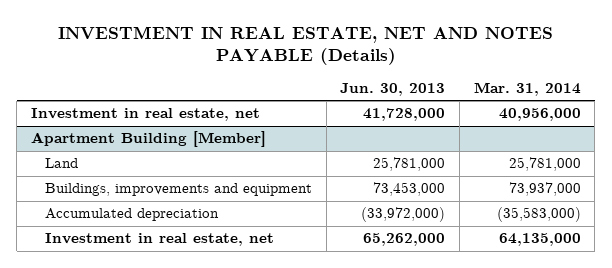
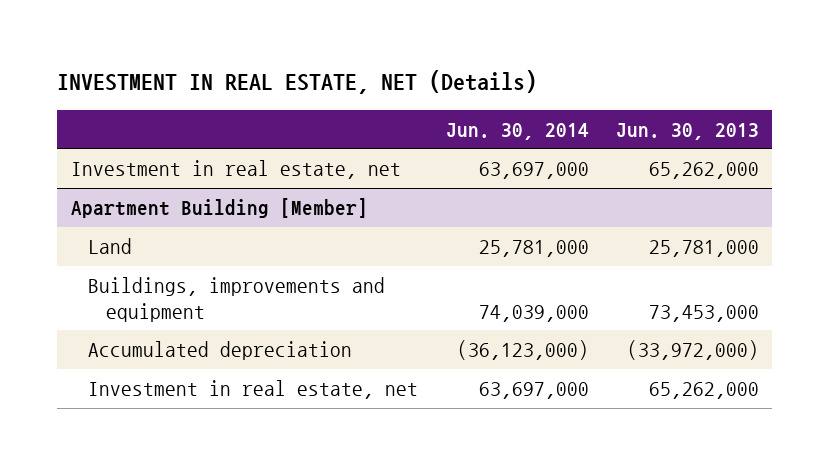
- INVESTMENT IN REAL ESTATE, NET AND NOTES PAYABLE (Details)
+ INVESTMENT IN REAL ESTATE, NET (Details)
- | Jun. 30, 2013 | Mar. 31, 2014
+ | Jun. 30, 2014 | Jun. 30, 2013
- Investment in real estate, net | 41,728,000 | 40,956,000
+ Investment in real estate, net | 63,697,000 | 65,262,000

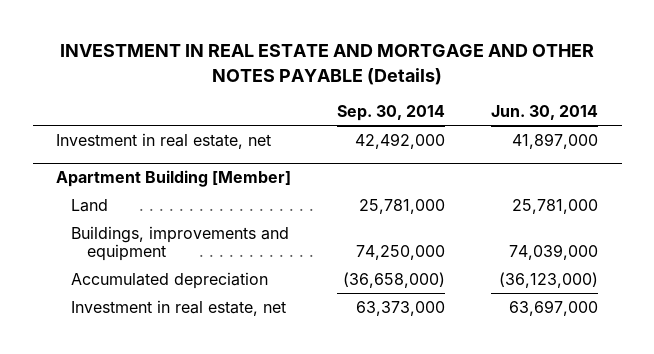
- INVESTMENT IN REAL ESTATE, NET (Details)
+ INVESTMENT IN REAL ESTATE AND MORTGAGE AND OTHER NOTES PAYABLE (Details)
- | Jun. 30, 2014 | Jun. 30, 2013
+ | Sep. 30, 2014 | Jun. 30, 2014
- Investment in real estate, net | 63,697,000 | 65,262,000
+ Investment in real estate, net | 42,492,000 | 41,897,000

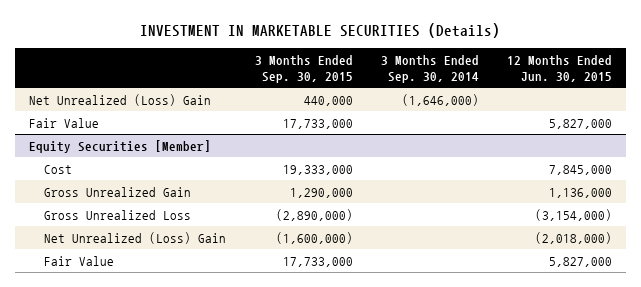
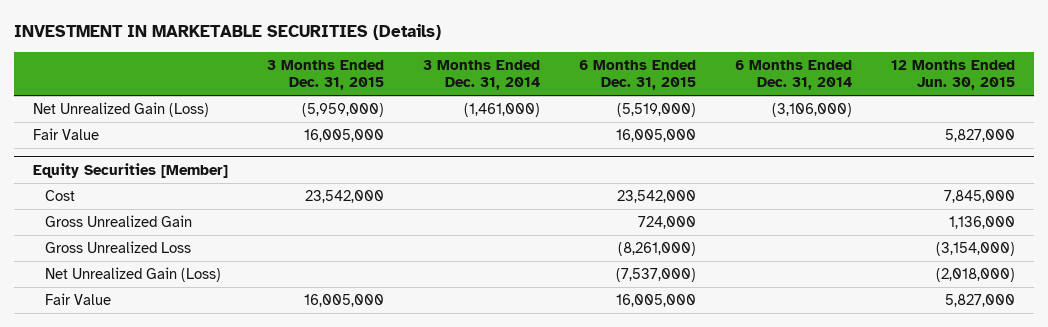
- | 3 Months Ended Sep. 30, 2015 | 3 Months Ended Sep. 30, 2014 | 12 Months Ended Jun. 30, 2015
+ | 3 Months Ended Dec. 31, 2015 | 3 Months Ended Dec. 31, 2014 | 6 Months Ended Dec. 31, 2015 | 6 Months Ended Dec. 31, 2014 | 12 Months Ended Jun. 30, 2015
- Net Unrealized (Loss) Gain | 440,000 | (1,646,000) |
+ Net Unrealized Gain (Loss) | (5,959,000) | (1,461,000) | (5,519,000) | (3,106,000) |
@ Equity Securities [Member]
- Net Unrealized (Loss) Gain | (1,600,000) | | (2,018,000)
+ Net Unrealized Gain (Loss) | | | (7,537,000) | | (2,018,000)

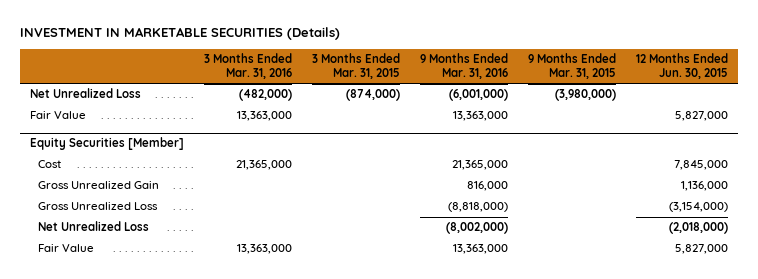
- | 3 Months Ended Dec. 31, 2015 | 3 Months Ended Dec. 31, 2014 | 6 Months Ended Dec. 31, 2015 | 6 Months Ended Dec. 31, 2014 | 12 Months Ended Jun. 30, 2015
+ | 3 Months Ended Mar. 31, 2016 | 3 Months Ended Mar. 31, 2015 | 9 Months Ended Mar. 31, 2016 | 9 Months Ended Mar. 31, 2015 | 12 Months Ended Jun. 30, 2015
- Net Unrealized Gain (Loss) | (5,959,000) | (1,461,000) | (5,519,000) | (3,106,000) |
+ Net Unrealized Loss | (482,000) | (874,000) | (6,001,000) | (3,980,000) |
@ Equity Securities [Member]
- Net Unrealized Gain (Loss) | | | (7,537,000) | | (2,018,000)
+ Net Unrealized Loss | | | (8,002,000) | | (2,018,000)

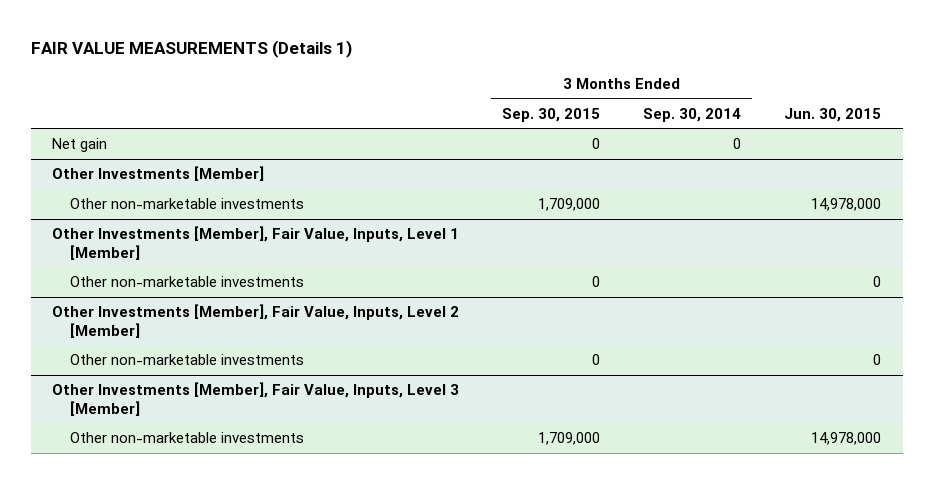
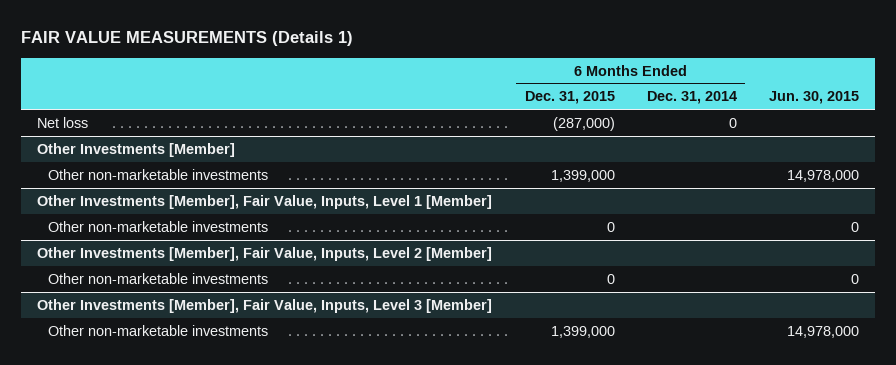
- | 3 Months Ended Sep. 30, 2015 | 3 Months Ended Sep. 30, 2014 | Jun. 30, 2015
+ | 6 Months Ended Dec. 31, 2015 | 6 Months Ended Dec. 31, 2014 | Jun. 30, 2015
- Net gain | 0 | 0 |
+ Net loss | (287,000) | 0 |

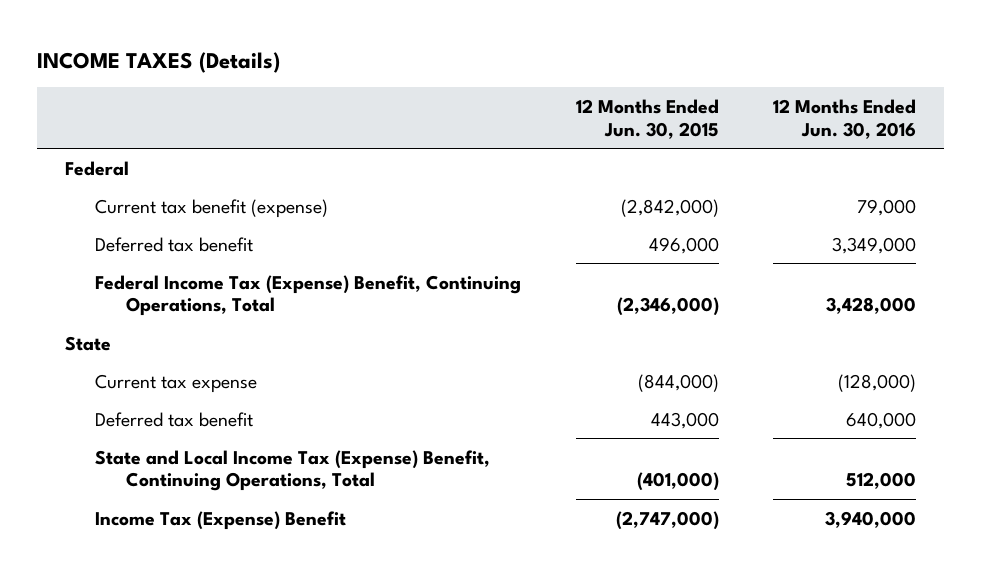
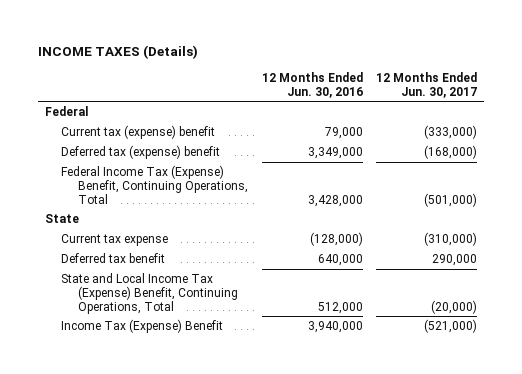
- | 12 Months Ended Jun. 30, 2015 | 12 Months Ended Jun. 30, 2016
+ | 12 Months Ended Jun. 30, 2016 | 12 Months Ended Jun. 30, 2017
- Current tax benefit (expense) | (2,842,000) | 79,000
- Deferred tax benefit | 496,000 | 3,349,000
+ Current tax (expense) benefit | 79,000 | (333,000)
+ Deferred tax (expense) benefit | 3,349,000 | (168,000)

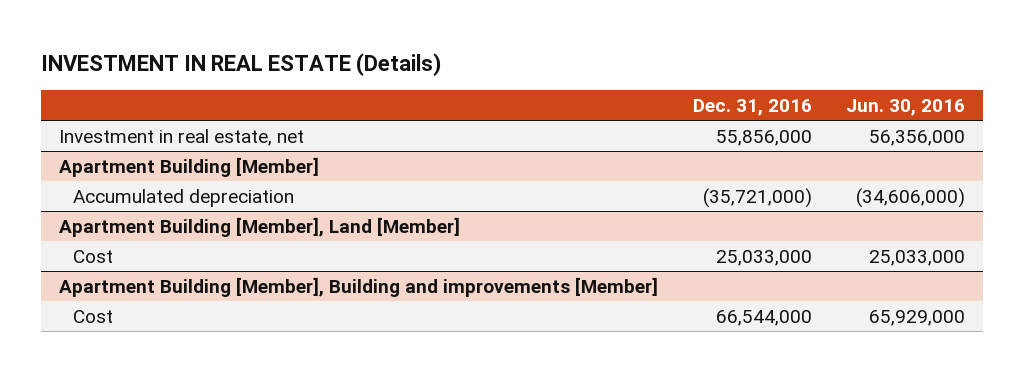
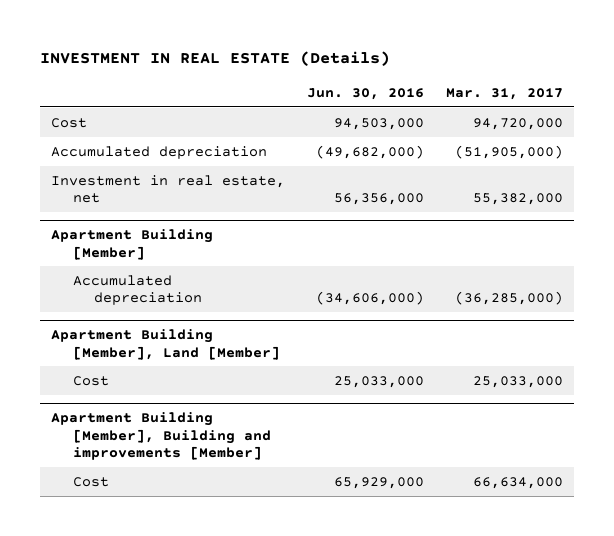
- | Dec. 31, 2016 | Jun. 30, 2016
+ | Jun. 30, 2016 | Mar. 31, 2017
+ Cost | 94,503,000 | 94,720,000
+ Accumulated depreciation | (49,682,000) | (51,905,000)

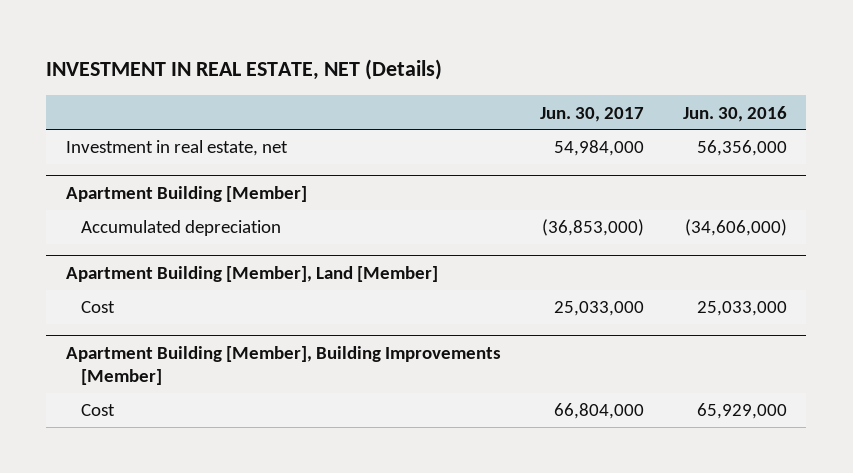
- INVESTMENT IN REAL ESTATE (Details)
+ INVESTMENT IN REAL ESTATE, NET (Details)
- | Jun. 30, 2016 | Mar. 31, 2017
+ | Jun. 30, 2017 | Jun. 30, 2016
- Cost | 94,503,000 | 94,720,000
- Accumulated depreciation | (49,682,000) | (51,905,000)
- Apartment Building [Member], Building and improvements [Member]
+ Apartment Building [Member], Building Improvements [Member]

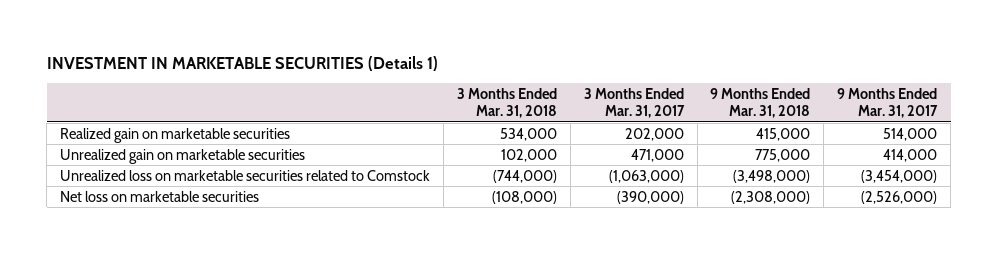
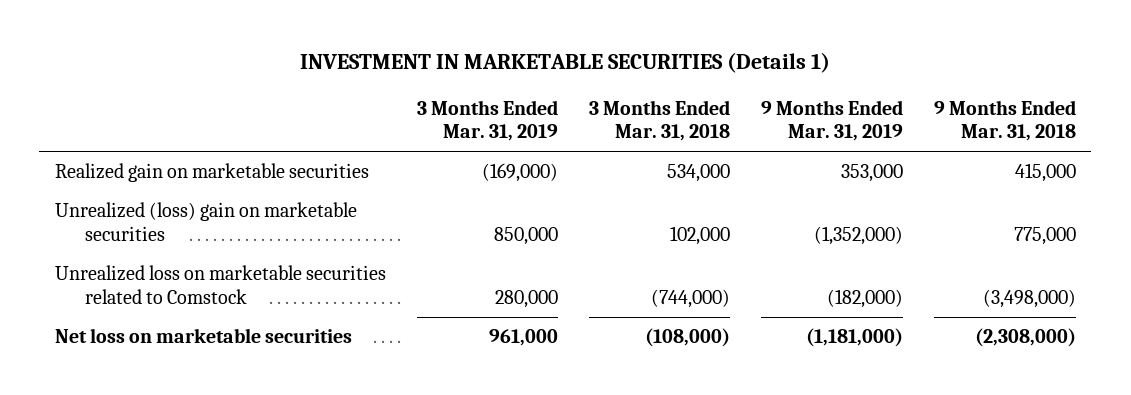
- | 3 Months Ended Mar. 31, 2018 | 3 Months Ended Mar. 31, 2017 | 9 Months Ended Mar. 31, 2018 | 9 Months Ended Mar. 31, 2017
+ | 3 Months Ended Mar. 31, 2019 | 3 Months Ended Mar. 31, 2018 | 9 Months Ended Mar. 31, 2019 | 9 Months Ended Mar. 31, 2018
- Unrealized gain on marketable securities | 102,000 | 471,000 | 775,000 | 414,000
+ Unrealized (loss) gain on marketable securities | 850,000 | 102,000 | (1,352,000) | 775,000

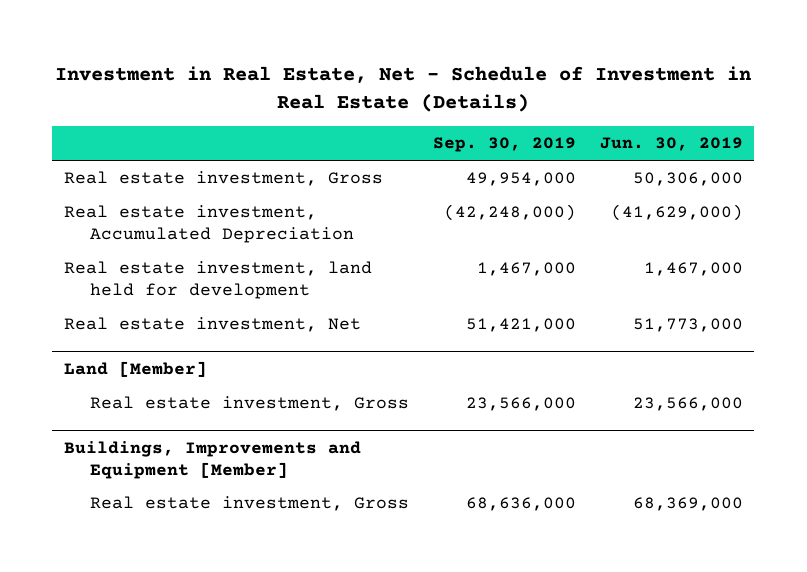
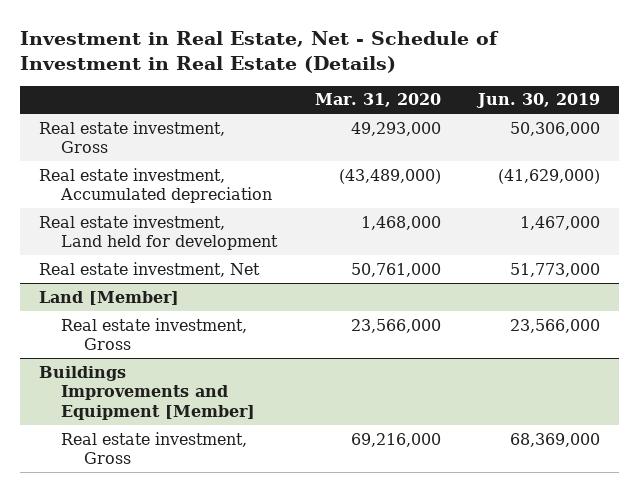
- | Sep. 30, 2019 | Jun. 30, 2019
+ | Mar. 31, 2020 | Jun. 30, 2019
- Real estate investment, Accumulated Depreciation | (42,248,000) | (41,629,000)
- Real estate investment, land held for development | 1,467,000 | 1,467,000
+ Real estate investment, Accumulated depreciation | (43,489,000) | (41,629,000)
+ Real estate investment, Land held for development | 1,468,000 | 1,467,000
- Buildings, Improvements and Equipment [Member]
+ Buildings Improvements and Equipment [Member]

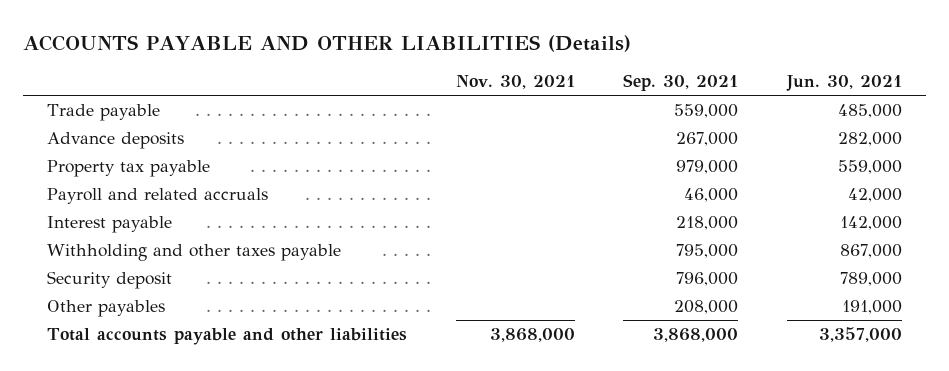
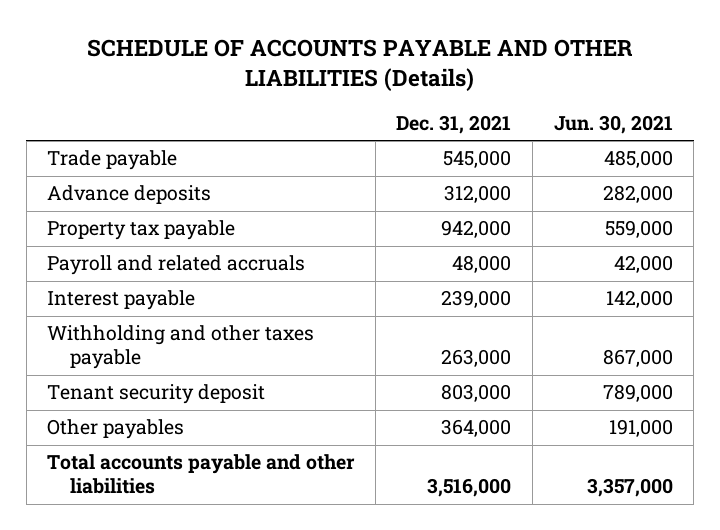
- ACCOUNTS PAYABLE AND OTHER LIABILITIES (Details)
+ SCHEDULE OF ACCOUNTS PAYABLE AND OTHER LIABILITIES (Details)
- | Nov. 30, 2021 | Sep. 30, 2021 | Jun. 30, 2021
+ | Dec. 31, 2021 | Jun. 30, 2021
- Security deposit | | 796,000 | 789,000
+ Tenant security deposit | 803,000 | 789,000

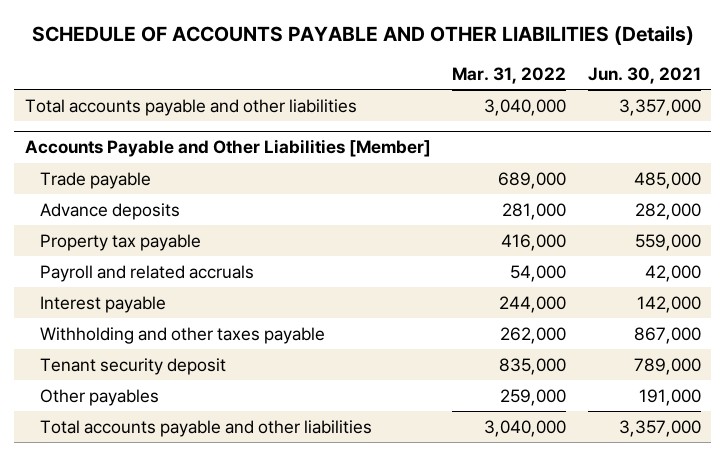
- | Dec. 31, 2021 | Jun. 30, 2021
+ | Mar. 31, 2022 | Jun. 30, 2021
+ Total accounts payable and other liabilities | 3,040,000 | 3,357,000
+ Accounts Payable and Other Liabilities [Member]

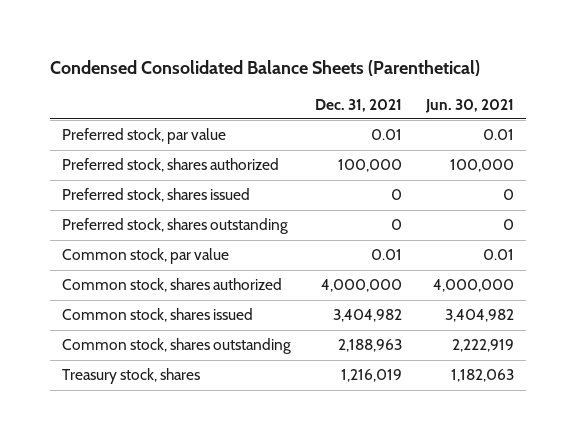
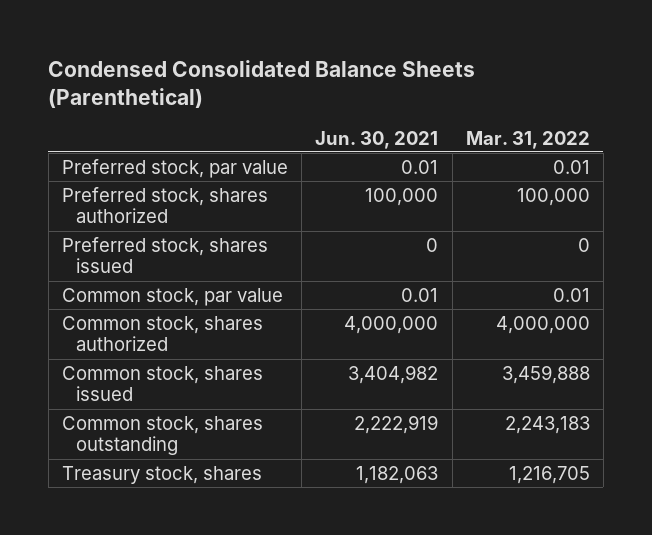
- | Dec. 31, 2021 | Jun. 30, 2021
+ | Jun. 30, 2021 | Mar. 31, 2022
- Preferred stock, shares outstanding | 0 | 0

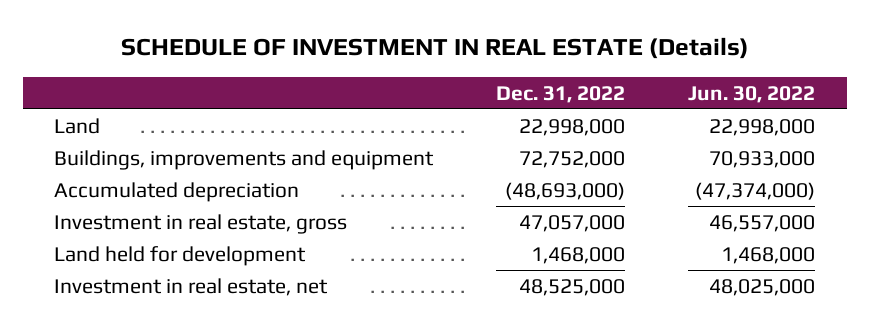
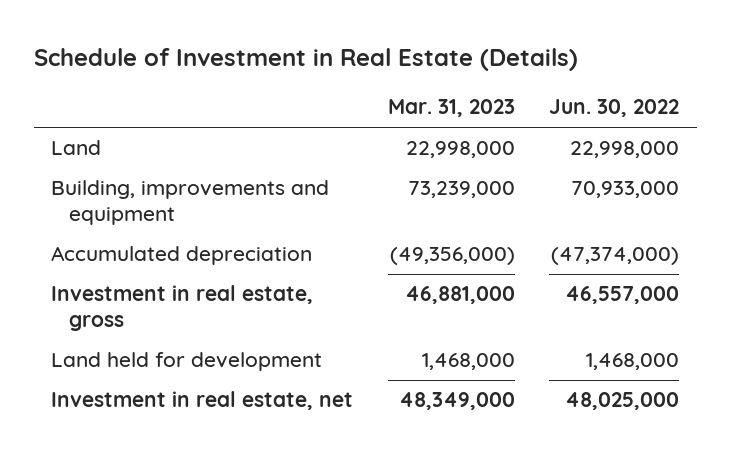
- SCHEDULE OF INVESTMENT IN REAL ESTATE (Details)
+ Schedule of Investment in Real Estate (Details)
- | Dec. 31, 2022 | Jun. 30, 2022
+ | Mar. 31, 2023 | Jun. 30, 2022
- Buildings, improvements and equipment | 72,752,000 | 70,933,000
+ Building, improvements and equipment | 73,239,000 | 70,933,000

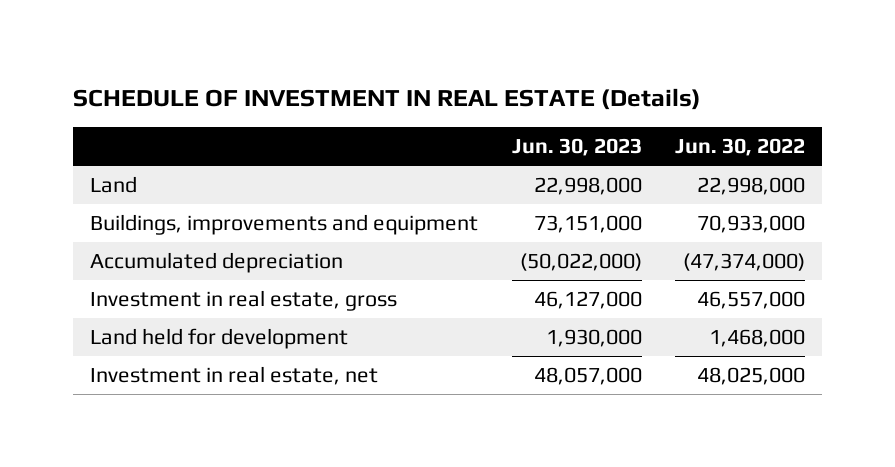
- Schedule of Investment in Real Estate (Details)
+ SCHEDULE OF INVESTMENT IN REAL ESTATE (Details)
- | Mar. 31, 2023 | Jun. 30, 2022
+ | Jun. 30, 2023 | Jun. 30, 2022
- Building, improvements and equipment | 73,239,000 | 70,933,000
+ Buildings, improvements and equipment | 73,151,000 | 70,933,000

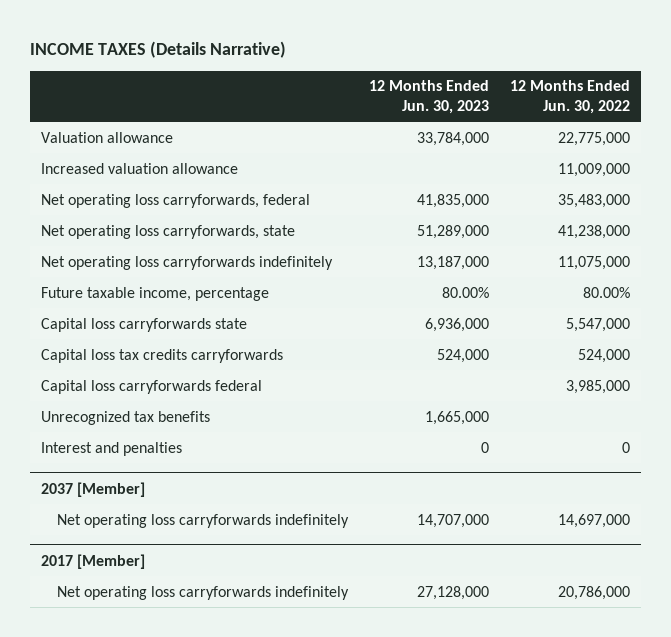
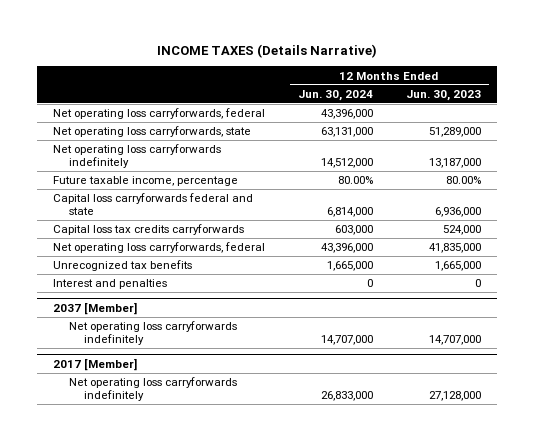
- | 12 Months Ended Jun. 30, 2023 | 12 Months Ended Jun. 30, 2022
+ | 12 Months Ended Jun. 30, 2024 | 12 Months Ended Jun. 30, 2023
- Valuation allowance | 33,784,000 | 22,775,000
- Increased valuation allowance | | 11,009,000
+ Net operating loss carryforwards, federal | 43,396,000 |
- Capital loss carryforwards state | 6,936,000 | 5,547,000
+ Capital loss carryforwards federal and state | 6,814,000 | 6,936,000
- Capital loss carryforwards federal | | 3,985,000
moved down: Net operating loss carryforwards, federal | 43,396,000 | 41,835,000

